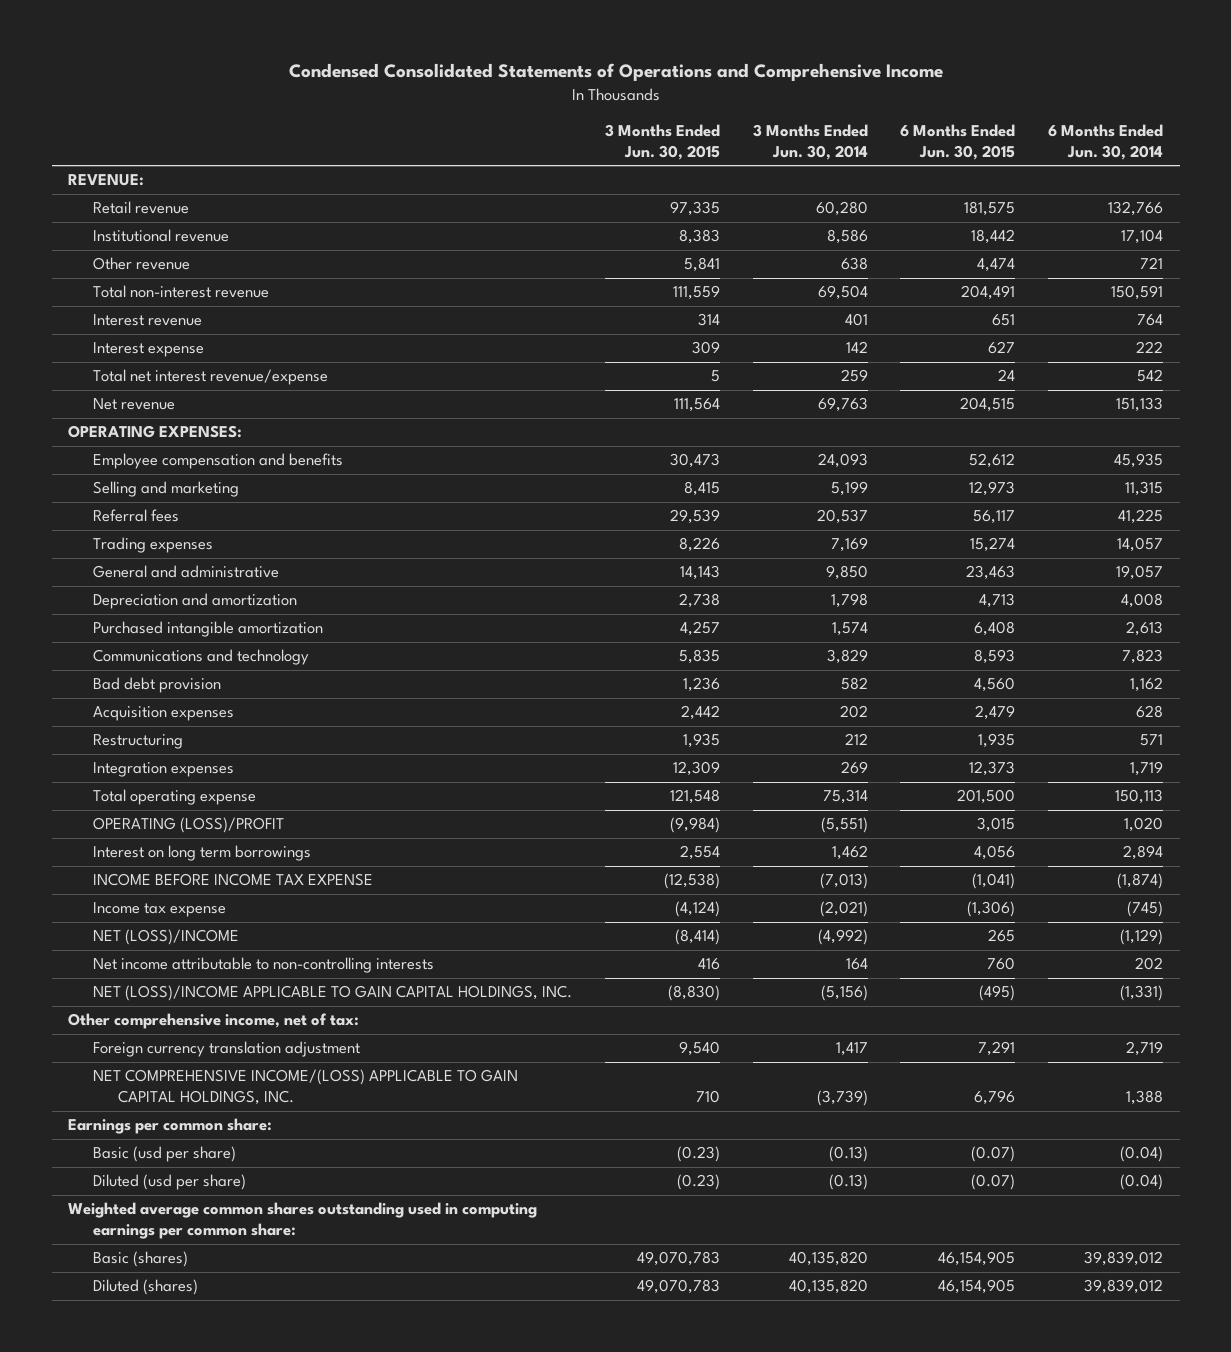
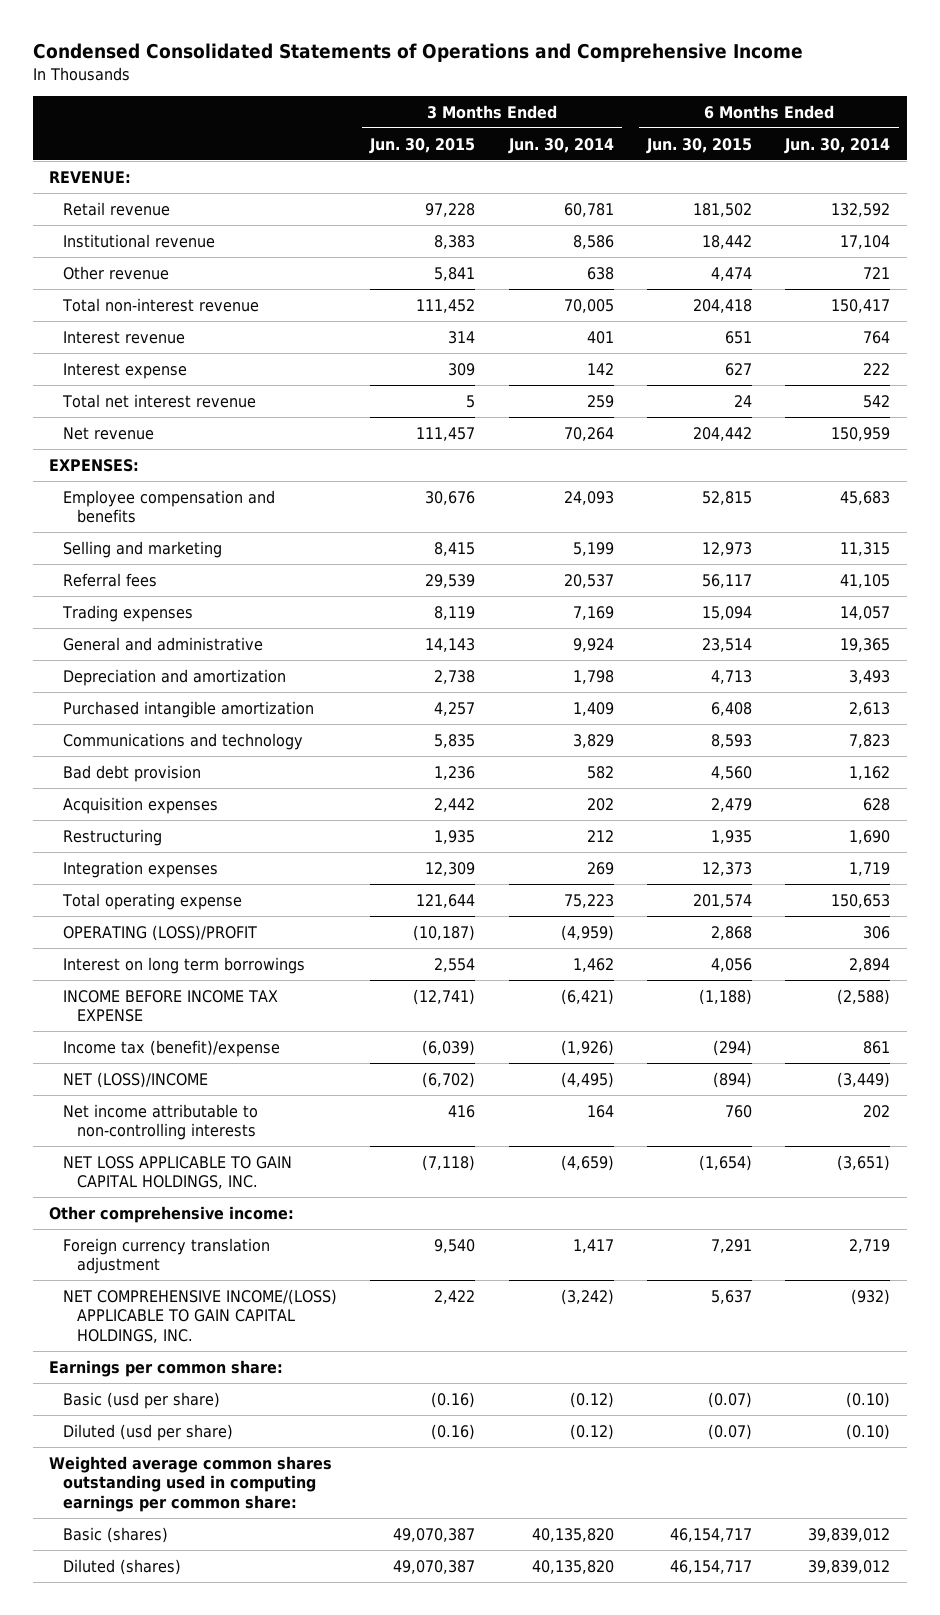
- Retail revenue | 97,335 | 60,280 | 181,575 | 132,766
+ Retail revenue | 97,228 | 60,781 | 181,502 | 132,592
- Total non-interest revenue | 111,559 | 69,504 | 204,491 | 150,591
+ Total non-interest revenue | 111,452 | 70,005 | 204,418 | 150,417
- Total net interest revenue/expense | 5 | 259 | 24 | 542
- Net revenue | 111,564 | 69,763 | 204,515 | 151,133
- OPERATING EXPENSES:
- Employee compensation and benefits | 30,473 | 24,093 | 52,612 | 45,935
+ Total net interest revenue | 5 | 259 | 24 | 542
+ Net revenue | 111,457 | 70,264 | 204,442 | 150,959
+ EXPENSES:
+ Employee compensation and benefits | 30,676 | 24,093 | 52,815 | 45,683
- Referral fees | 29,539 | 20,537 | 56,117 | 41,225
- Trading expenses | 8,226 | 7,169 | 15,274 | 14,057
- General and administrative | 14,143 | 9,850 | 23,463 | 19,057
- Depreciation and amortization | 2,738 | 1,798 | 4,713 | 4,008
- Purchased intangible amortization | 4,257 | 1,574 | 6,408 | 2,613
+ Referral fees | 29,539 | 20,537 | 56,117 | 41,105
+ Trading expenses | 8,119 | 7,169 | 15,094 | 14,057
+ General and administrative | 14,143 | 9,924 | 23,514 | 19,365
+ Depreciation and amortization | 2,738 | 1,798 | 4,713 | 3,493
+ Purchased intangible amortization | 4,257 | 1,409 | 6,408 | 2,613
- Restructuring | 1,935 | 212 | 1,935 | 571
+ Restructuring | 1,935 | 212 | 1,935 | 1,690
- Total operating expense | 121,548 | 75,314 | 201,500 | 150,113
- OPERATING (LOSS)/PROFIT | (9,984) | (5,551) | 3,015 | 1,020
+ Total operating expense | 121,644 | 75,223 | 201,574 | 150,653
+ OPERATING (LOSS)/PROFIT | (10,187) | (4,959) | 2,868 | 306
- INCOME BEFORE INCOME TAX EXPENSE | (12,538) | (7,013) | (1,041) | (1,874)
- Income tax expense | (4,124) | (2,021) | (1,306) | (745)
- NET (LOSS)/INCOME | (8,414) | (4,992) | 265 | (1,129)
+ INCOME BEFORE INCOME TAX EXPENSE | (12,741) | (6,421) | (1,188) | (2,588)
+ Income tax (benefit)/expense | (6,039) | (1,926) | (294) | 861
+ NET (LOSS)/INCOME | (6,702) | (4,495) | (894) | (3,449)
- NET (LOSS)/INCOME APPLICABLE TO GAIN CAPITAL HOLDINGS, INC. | (8,830) | (5,156) | (495) | (1,331)
- Other comprehensive income, net of tax:
+ NET LOSS APPLICABLE TO GAIN CAPITAL HOLDINGS, INC. | (7,118) | (4,659) | (1,654) | (3,651)
+ Other comprehensive income:
- NET COMPREHENSIVE INCOME/(LOSS) APPLICABLE TO GAIN CAPITAL HOLDINGS, INC. | 710 | (3,739) | 6,796 | 1,388
+ NET COMPREHENSIVE INCOME/(LOSS) APPLICABLE TO GAIN CAPITAL HOLDINGS, INC. | 2,422 | (3,242) | 5,637 | (932)
- Basic (usd per share) | (0.23) | (0.13) | (0.07) | (0.04)
- Diluted (usd per share) | (0.23) | (0.13) | (0.07) | (0.04)
+ Basic (usd per share) | (0.16) | (0.12) | (0.07) | (0.10)
+ Diluted (usd per share) | (0.16) | (0.12) | (0.07) | (0.10)
- Basic (shares) | 49,070,783 | 40,135,820 | 46,154,905 | 39,839,012
- Diluted (shares) | 49,070,783 | 40,135,820 | 46,154,905 | 39,839,012
+ Basic (shares) | 49,070,387 | 40,135,820 | 46,154,717 | 39,839,012
+ Diluted (shares) | 49,070,387 | 40,135,820 | 46,154,717 | 39,839,012

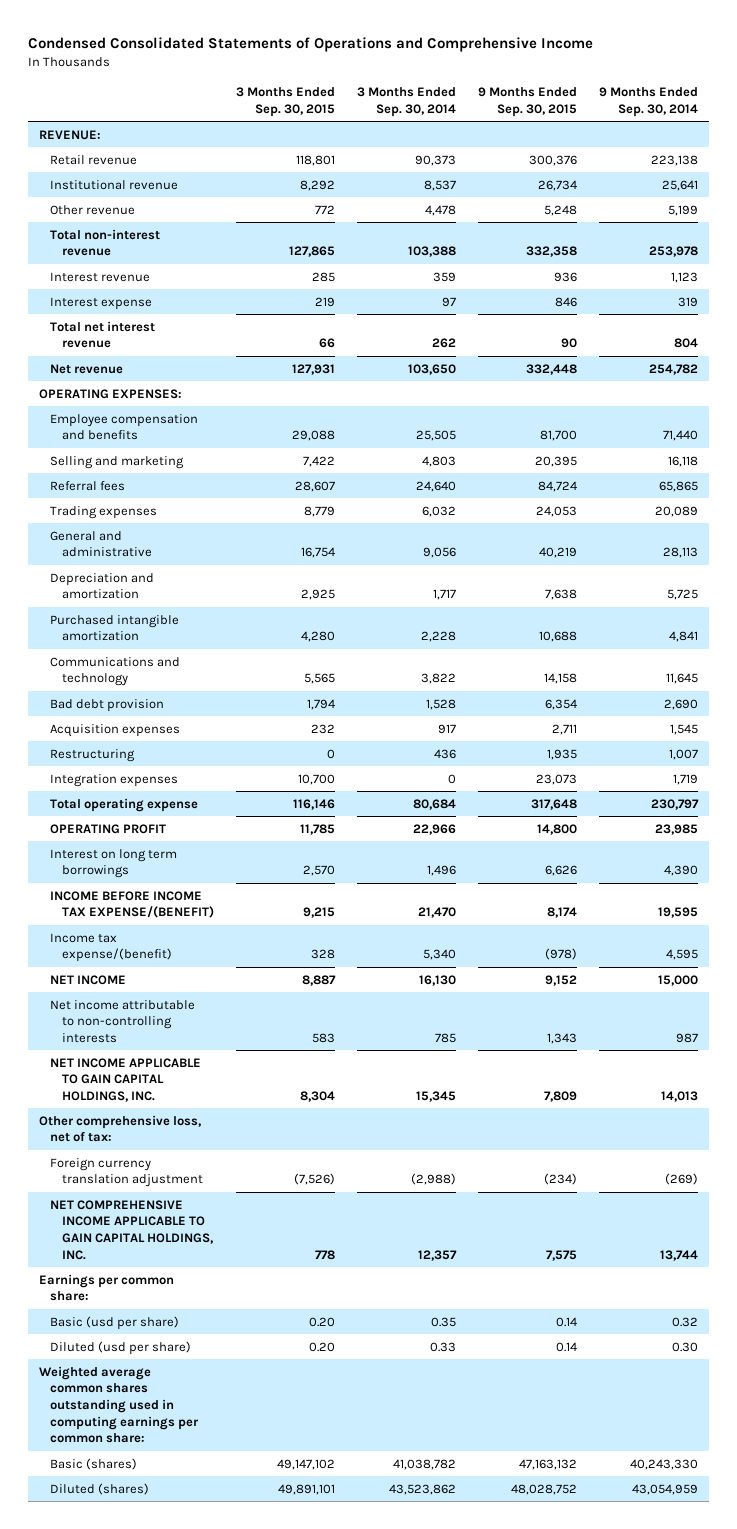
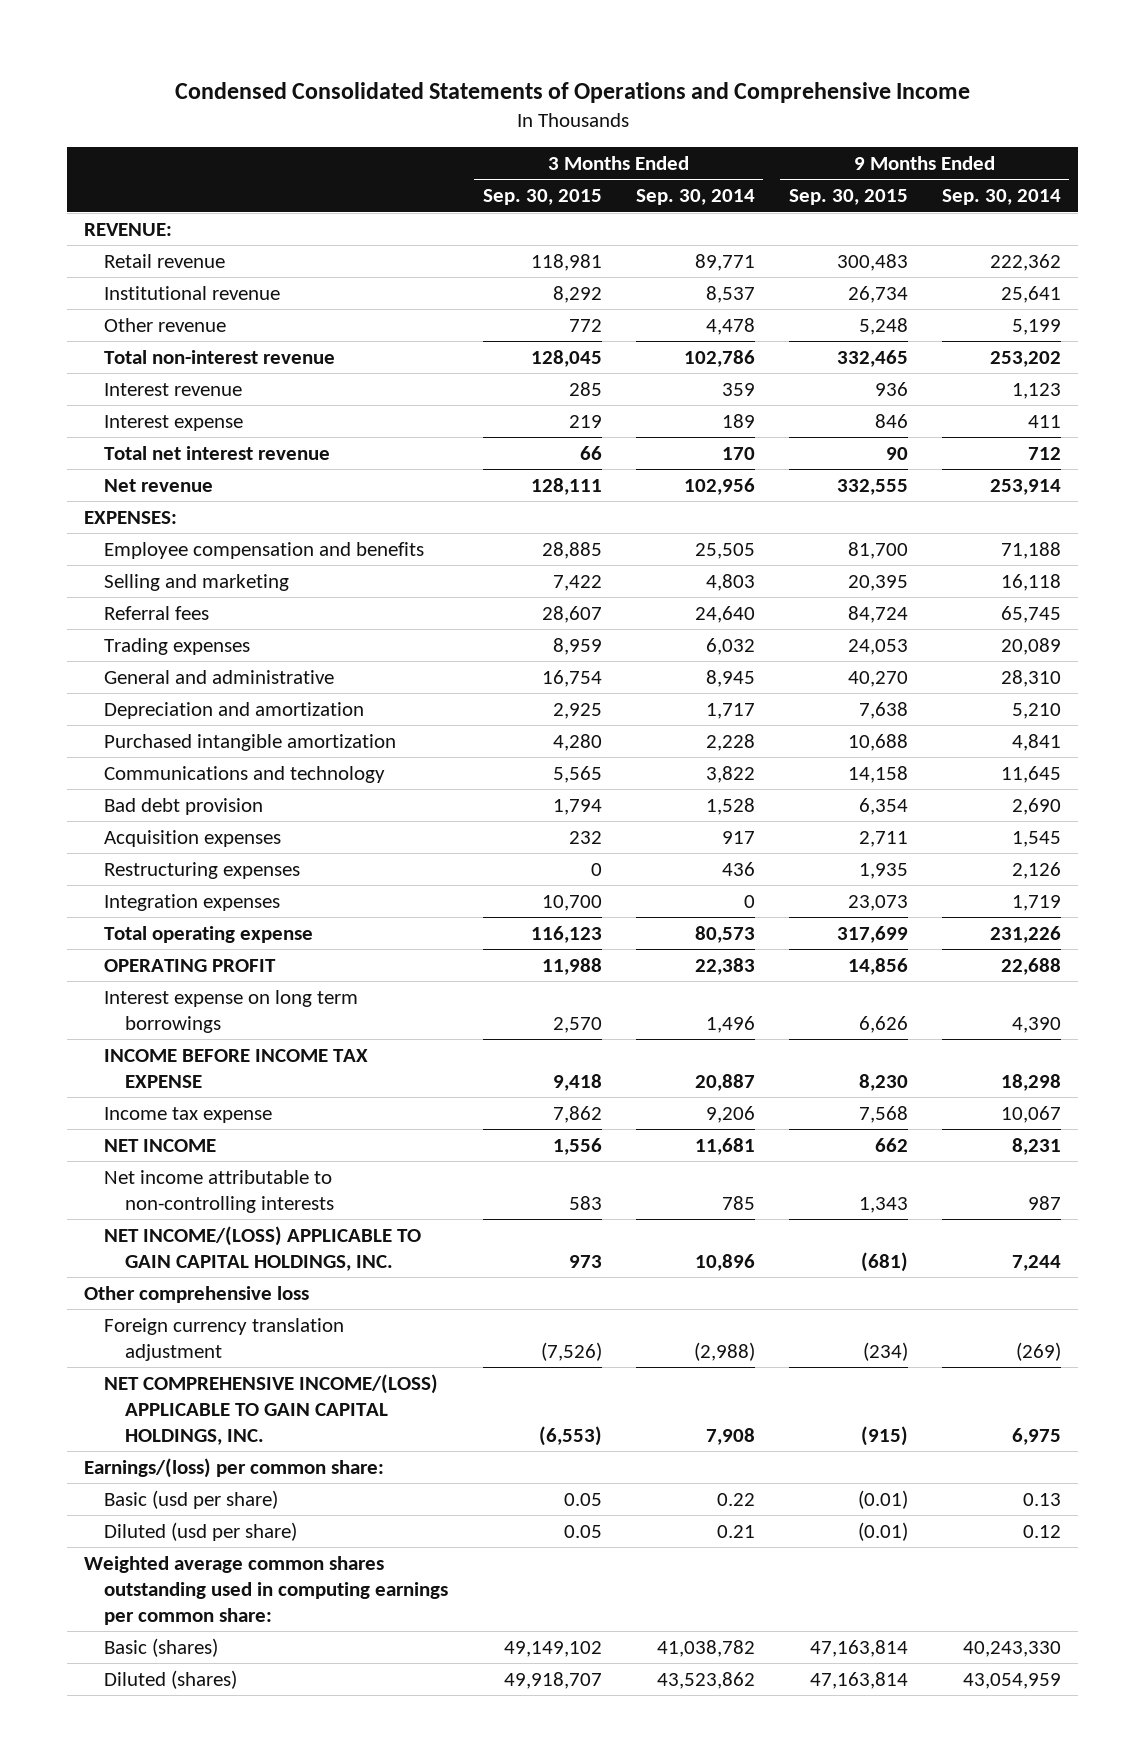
- Retail revenue | 118,801 | 90,373 | 300,376 | 223,138
+ Retail revenue | 118,981 | 89,771 | 300,483 | 222,362
- Total non-interest revenue | 127,865 | 103,388 | 332,358 | 253,978
+ Total non-interest revenue | 128,045 | 102,786 | 332,465 | 253,202
- Interest expense | 219 | 97 | 846 | 319
- Total net interest revenue | 66 | 262 | 90 | 804
- Net revenue | 127,931 | 103,650 | 332,448 | 254,782
- OPERATING EXPENSES:
- Employee compensation and benefits | 29,088 | 25,505 | 81,700 | 71,440
+ Interest expense | 219 | 189 | 846 | 411
+ Total net interest revenue | 66 | 170 | 90 | 712
+ Net revenue | 128,111 | 102,956 | 332,555 | 253,914
+ EXPENSES:
+ Employee compensation and benefits | 28,885 | 25,505 | 81,700 | 71,188
- Referral fees | 28,607 | 24,640 | 84,724 | 65,865
- Trading expenses | 8,779 | 6,032 | 24,053 | 20,089
- General and administrative | 16,754 | 9,056 | 40,219 | 28,113
- Depreciation and amortization | 2,925 | 1,717 | 7,638 | 5,725
+ Referral fees | 28,607 | 24,640 | 84,724 | 65,745
+ Trading expenses | 8,959 | 6,032 | 24,053 | 20,089
+ General and administrative | 16,754 | 8,945 | 40,270 | 28,310
+ Depreciation and amortization | 2,925 | 1,717 | 7,638 | 5,210
- Restructuring | 0 | 436 | 1,935 | 1,007
+ Restructuring expenses | 0 | 436 | 1,935 | 2,126
- Total operating expense | 116,146 | 80,684 | 317,648 | 230,797
- OPERATING PROFIT | 11,785 | 22,966 | 14,800 | 23,985
- Interest on long term borrowings | 2,570 | 1,496 | 6,626 | 4,390
- INCOME BEFORE INCOME TAX EXPENSE/(BENEFIT) | 9,215 | 21,470 | 8,174 | 19,595
- Income tax expense/(benefit) | 328 | 5,340 | (978) | 4,595
- NET INCOME | 8,887 | 16,130 | 9,152 | 15,000
+ Total operating expense | 116,123 | 80,573 | 317,699 | 231,226
+ OPERATING PROFIT | 11,988 | 22,383 | 14,856 | 22,688
+ Interest expense on long term borrowings | 2,570 | 1,496 | 6,626 | 4,390
+ INCOME BEFORE INCOME TAX EXPENSE | 9,418 | 20,887 | 8,230 | 18,298
+ Income tax expense | 7,862 | 9,206 | 7,568 | 10,067
+ NET INCOME | 1,556 | 11,681 | 662 | 8,231
- NET INCOME APPLICABLE TO GAIN CAPITAL HOLDINGS, INC. | 8,304 | 15,345 | 7,809 | 14,013
- Other comprehensive loss, net of tax:
+ NET INCOME/(LOSS) APPLICABLE TO GAIN CAPITAL HOLDINGS, INC. | 973 | 10,896 | (681) | 7,244
+ Other comprehensive loss
- NET COMPREHENSIVE INCOME APPLICABLE TO GAIN CAPITAL HOLDINGS, INC. | 778 | 12,357 | 7,575 | 13,744
- Earnings per common share:
- Basic (usd per share) | 0.20 | 0.35 | 0.14 | 0.32
- Diluted (usd per share) | 0.20 | 0.33 | 0.14 | 0.30
+ NET COMPREHENSIVE INCOME/(LOSS) APPLICABLE TO GAIN CAPITAL HOLDINGS, INC. | (6,553) | 7,908 | (915) | 6,975
+ Earnings/(loss) per common share:
+ Basic (usd per share) | 0.05 | 0.22 | (0.01) | 0.13
+ Diluted (usd per share) | 0.05 | 0.21 | (0.01) | 0.12
- Basic (shares) | 49,147,102 | 41,038,782 | 47,163,132 | 40,243,330
- Diluted (shares) | 49,891,101 | 43,523,862 | 48,028,752 | 43,054,959
+ Basic (shares) | 49,149,102 | 41,038,782 | 47,163,814 | 40,243,330
+ Diluted (shares) | 49,918,707 | 43,523,862 | 47,163,814 | 43,054,959

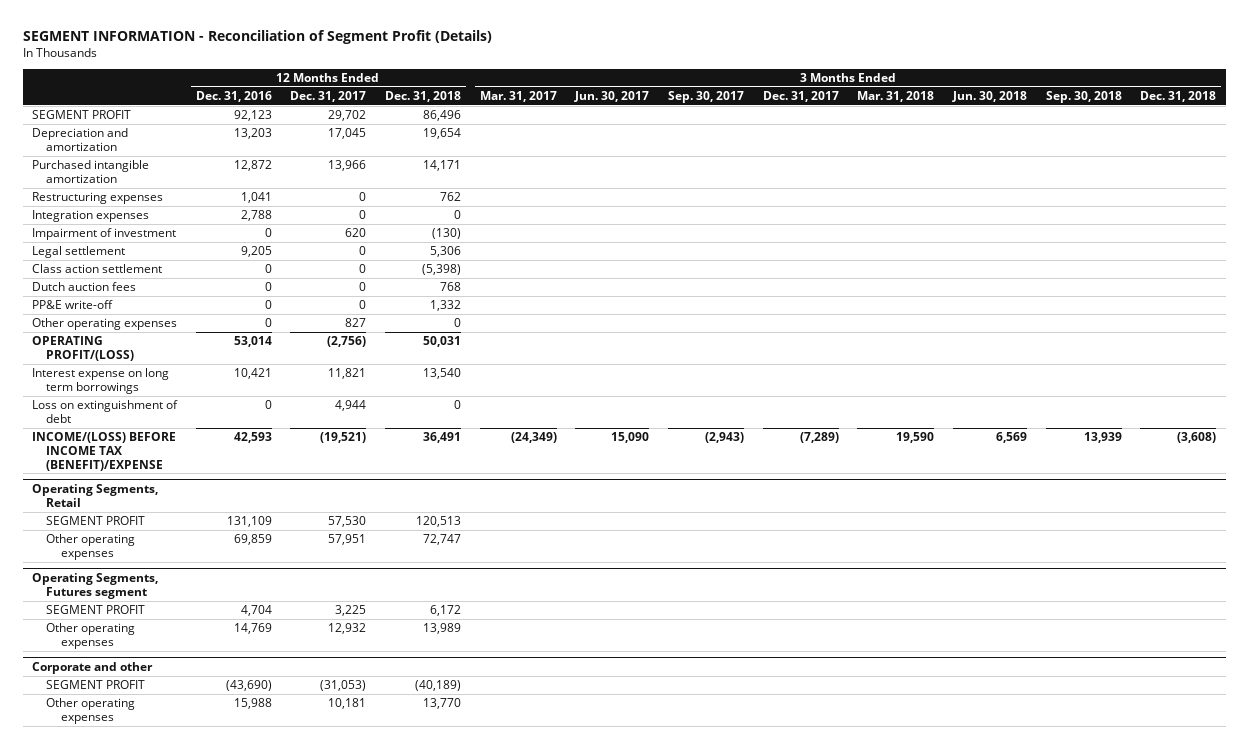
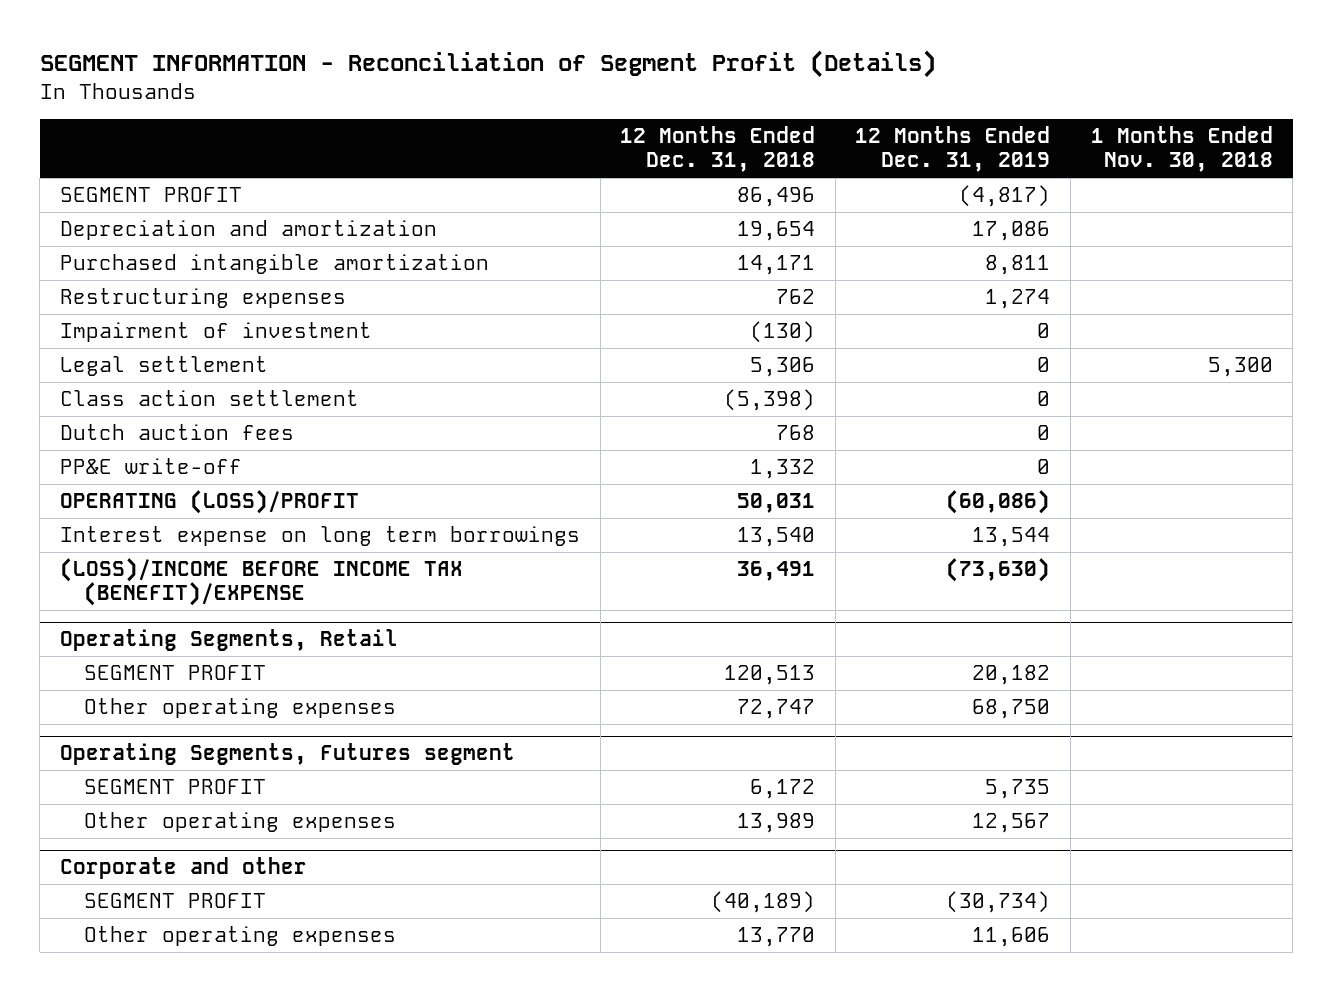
- | 12 Months Ended Dec. 31, 2016 | 12 Months Ended Dec. 31, 2017 | 12 Months Ended Dec. 31, 2018 | 3 Months Ended Mar. 31, 2017 | 3 Months Ended Jun. 30, 2017 | 3 Months Ended Sep. 30, 2017 | 3 Months Ended Dec. 31, 2017 | 3 Months Ended Mar. 31, 2018 | 3 Months Ended Jun. 30, 2018 | 3 Months Ended Sep. 30, 2018 | 3 Months Ended Dec. 31, 2018
+ | 12 Months Ended Dec. 31, 2018 | 12 Months Ended Dec. 31, 2019 | 1 Months Ended Nov. 30, 2018
- Integration expenses | 2,788 | 0 | 0 | | | | | | | |
- Other operating expenses | 0 | 827 | 0 | | | | | | | |
- OPERATING PROFIT/(LOSS) | 53,014 | (2,756) | 50,031 | | | | | | | |
+ OPERATING (LOSS)/PROFIT | 50,031 | (60,086) |
- Loss on extinguishment of debt | 0 | 4,944 | 0 | | | | | | | |
- INCOME/(LOSS) BEFORE INCOME TAX (BENEFIT)/EXPENSE | 42,593 | (19,521) | 36,491 | (24,349) | 15,090 | (2,943) | (7,289) | 19,590 | 6,569 | 13,939 | (3,608)
+ (LOSS)/INCOME BEFORE INCOME TAX (BENEFIT)/EXPENSE | 36,491 | (73,630) |

